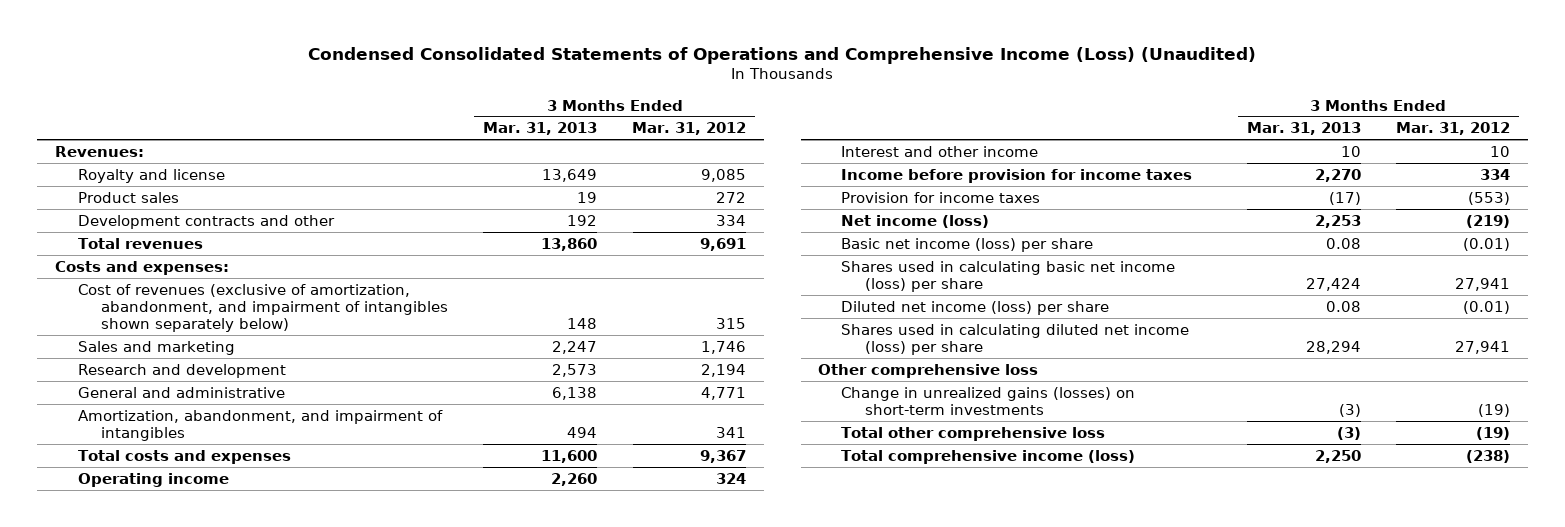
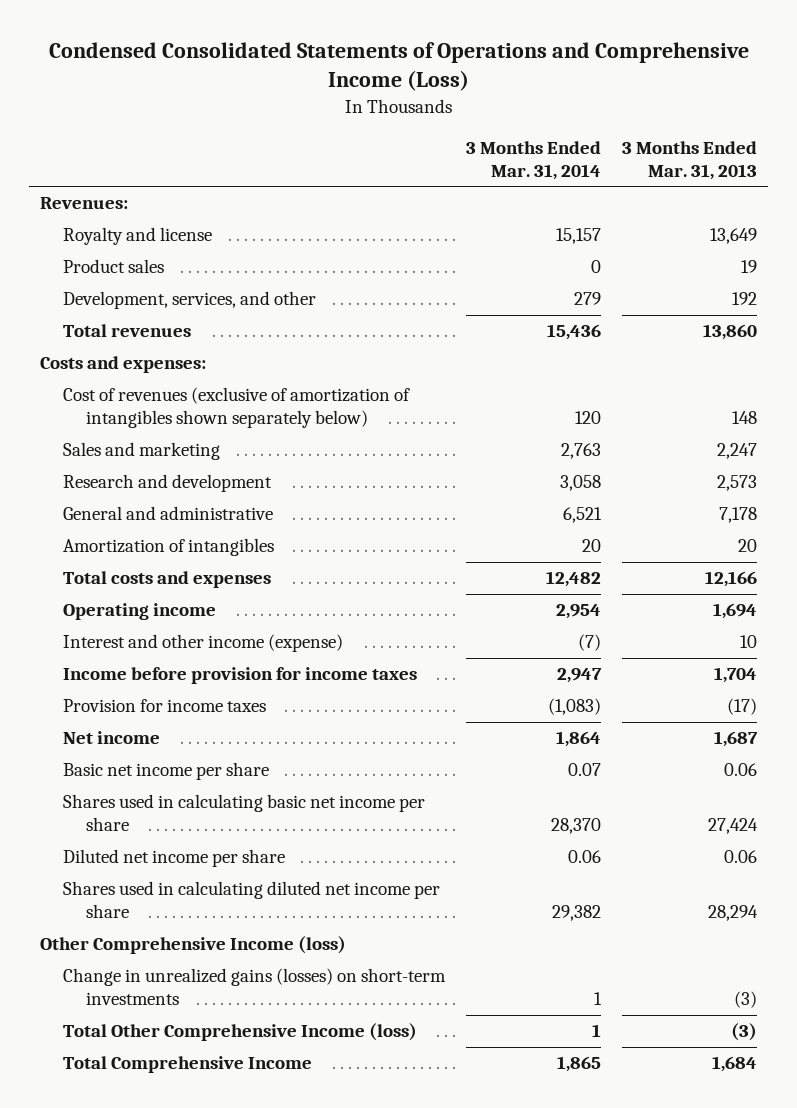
- Condensed Consolidated Statements of Operations and Comprehensive Income (Loss) (Unaudited)
+ Condensed Consolidated Statements of Operations and Comprehensive Income (Loss)
- | 3 Months Ended Mar. 31, 2013 | 3 Months Ended Mar. 31, 2012
+ | 3 Months Ended Mar. 31, 2014 | 3 Months Ended Mar. 31, 2013
- Development contracts and other | 192 | 334
+ Development, services, and other | 279 | 192
- Cost of revenues (exclusive of amortization, abandonment, and impairment of intangibles shown separately below) | 148 | 315
+ Cost of revenues (exclusive of amortization of intangibles shown separately below) | 120 | 148
- General and administrative | 6,138 | 4,771
- Amortization, abandonment, and impairment of intangibles | 494 | 341
- Total costs and expenses | 11,600 | 9,367
- Operating income | 2,260 | 324
- Interest and other income | 10 | 10
- Income before provision for income taxes | 2,270 | 334
+ General and administrative | 6,521 | 7,178
+ Amortization of intangibles | 20 | 20
+ Total costs and expenses | 12,482 | 12,166
+ Operating income | 2,954 | 1,694
+ Interest and other income (expense) | (7) | 10
+ Income before provision for income taxes | 2,947 | 1,704
- Net income (loss) | 2,253 | (219)
- Basic net income (loss) per share | 0.08 | (0.01)
- Shares used in calculating basic net income (loss) per share | 27,424 | 27,941
- Diluted net income (loss) per share | 0.08 | (0.01)
- Shares used in calculating diluted net income (loss) per share | 28,294 | 27,941
- Other comprehensive loss
+ Net income | 1,864 | 1,687
+ Basic net income per share | 0.07 | 0.06
+ Shares used in calculating basic net income per share | 28,370 | 27,424
+ Diluted net income per share | 0.06 | 0.06
+ Shares used in calculating diluted net income per share | 29,382 | 28,294
+ Other Comprehensive Income (loss)
- Total other comprehensive loss | (3) | (19)
- Total comprehensive income (loss) | 2,250 | (238)
+ Total Other Comprehensive Income (loss) | 1 | (3)
+ Total Comprehensive Income | 1,865 | 1,684

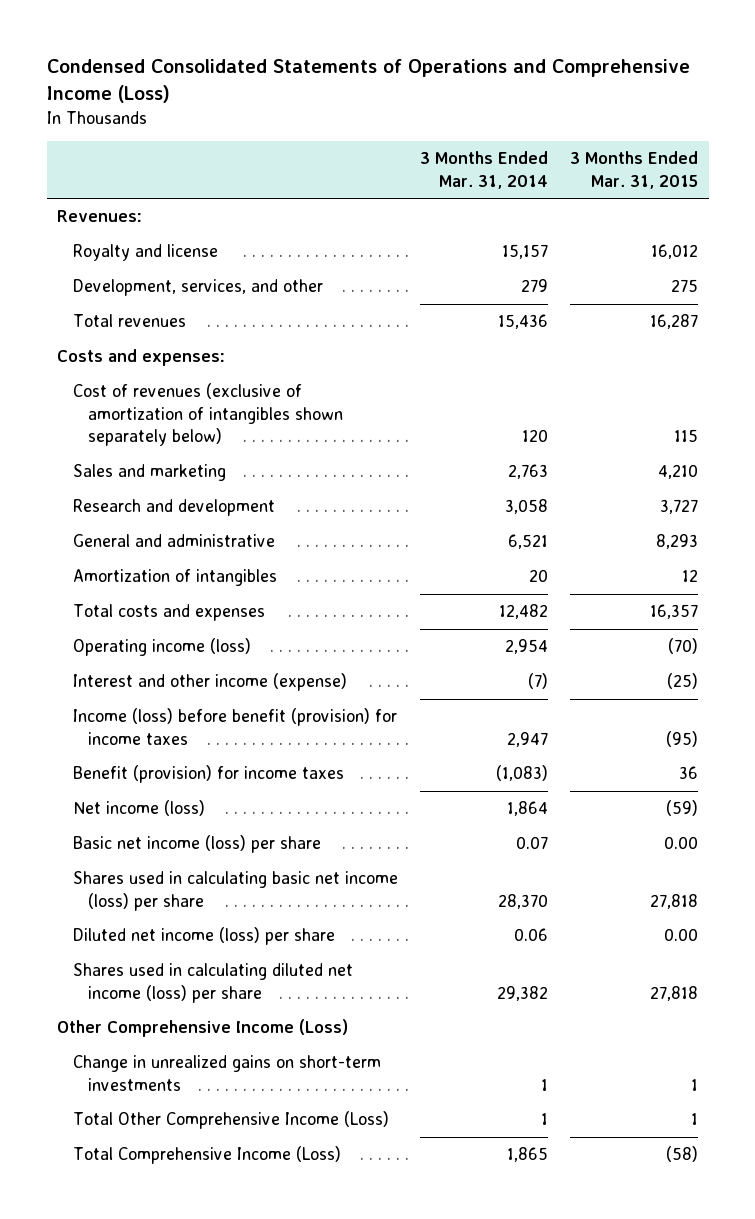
- | 3 Months Ended Mar. 31, 2014 | 3 Months Ended Mar. 31, 2013
+ | 3 Months Ended Mar. 31, 2014 | 3 Months Ended Mar. 31, 2015
- Product sales | 0 | 19
- Operating income | 2,954 | 1,694
+ Operating income (loss) | 2,954 | (70)
- Income before provision for income taxes | 2,947 | 1,704
- Provision for income taxes | (1,083) | (17)
- Net income | 1,864 | 1,687
- Basic net income per share | 0.07 | 0.06
- Shares used in calculating basic net income per share | 28,370 | 27,424
- Diluted net income per share | 0.06 | 0.06
- Shares used in calculating diluted net income per share | 29,382 | 28,294
- Other Comprehensive Income (loss)
- Change in unrealized gains (losses) on short-term investments | 1 | (3)
- Total Other Comprehensive Income (loss) | 1 | (3)
- Total Comprehensive Income | 1,865 | 1,684
+ Income (loss) before benefit (provision) for income taxes | 2,947 | (95)
+ Benefit (provision) for income taxes | (1,083) | 36
+ Net income (loss) | 1,864 | (59)
+ Basic net income (loss) per share | 0.07 | 0.00
+ Shares used in calculating basic net income (loss) per share | 28,370 | 27,818
+ Diluted net income (loss) per share | 0.06 | 0.00
+ Shares used in calculating diluted net income (loss) per share | 29,382 | 27,818
+ Other Comprehensive Income (Loss)
+ Change in unrealized gains on short-term investments | 1 | 1
+ Total Other Comprehensive Income (Loss) | 1 | 1
+ Total Comprehensive Income (Loss) | 1,865 | (58)

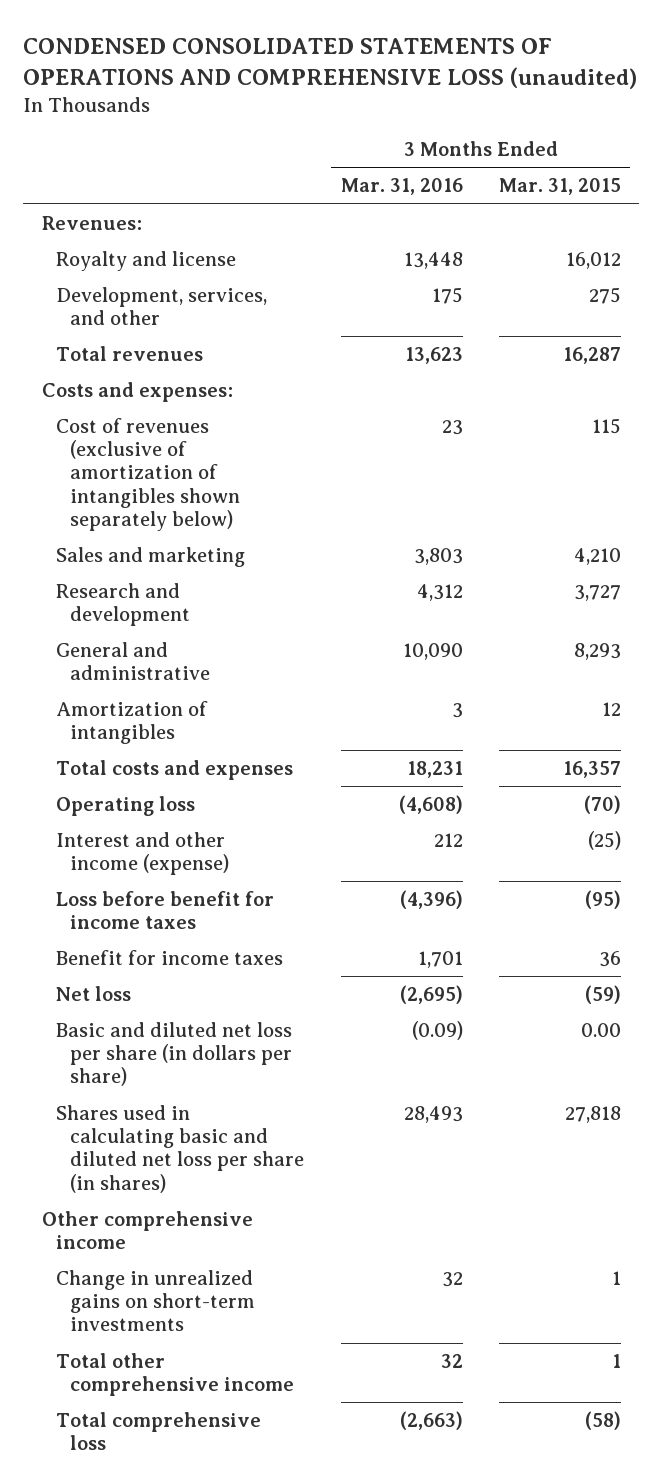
- Condensed Consolidated Statements of Operations and Comprehensive Income (Loss)
+ CONDENSED CONSOLIDATED STATEMENTS OF OPERATIONS AND COMPREHENSIVE LOSS (unaudited)
- | 3 Months Ended Mar. 31, 2014 | 3 Months Ended Mar. 31, 2015
+ | 3 Months Ended Mar. 31, 2016 | 3 Months Ended Mar. 31, 2015
- Operating income (loss) | 2,954 | (70)
+ Operating loss | (4,608) | (70)
- Income (loss) before benefit (provision) for income taxes | 2,947 | (95)
- Benefit (provision) for income taxes | (1,083) | 36
- Net income (loss) | 1,864 | (59)
- Basic net income (loss) per share | 0.07 | 0.00
- Shares used in calculating basic net income (loss) per share | 28,370 | 27,818
- Diluted net income (loss) per share | 0.06 | 0.00
- Shares used in calculating diluted net income (loss) per share | 29,382 | 27,818
- Other Comprehensive Income (Loss)
+ Loss before benefit for income taxes | (4,396) | (95)
+ Benefit for income taxes | 1,701 | 36
+ Net loss | (2,695) | (59)
+ Basic and diluted net loss per share (in dollars per share) | (0.09) | 0.00
+ Shares used in calculating basic and diluted net loss per share (in shares) | 28,493 | 27,818
+ Other comprehensive income
- Total Other Comprehensive Income (Loss) | 1 | 1
- Total Comprehensive Income (Loss) | 1,865 | (58)
+ Total other comprehensive income | 32 | 1
+ Total comprehensive loss | (2,663) | (58)

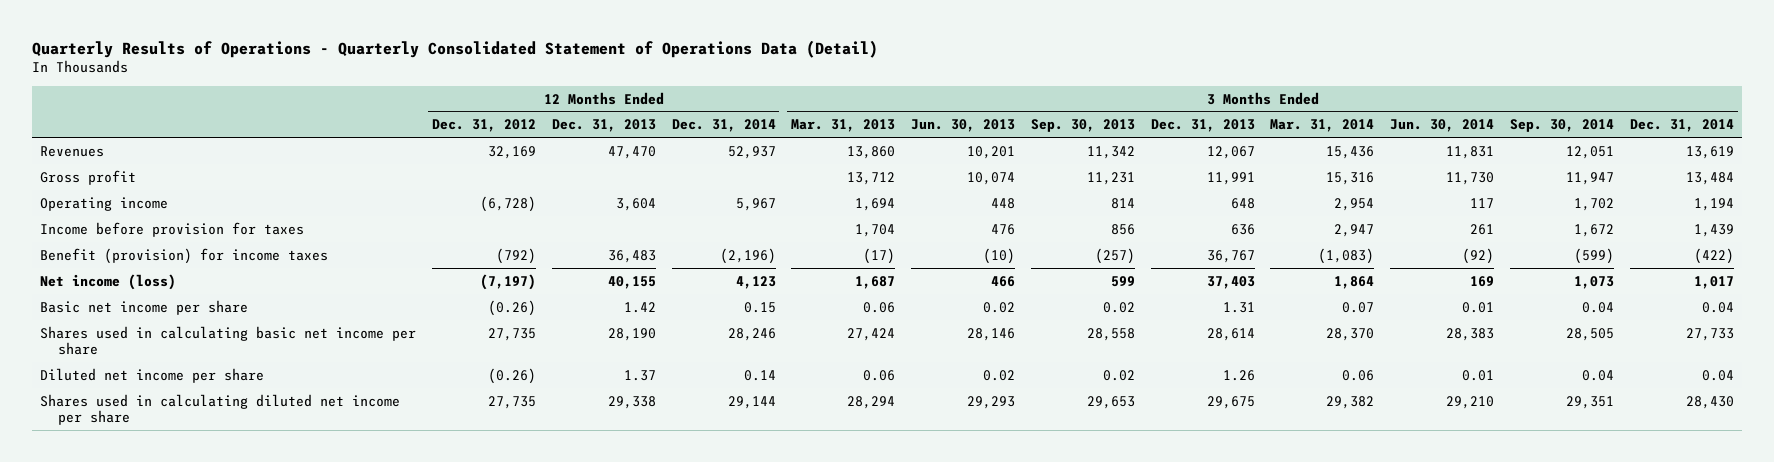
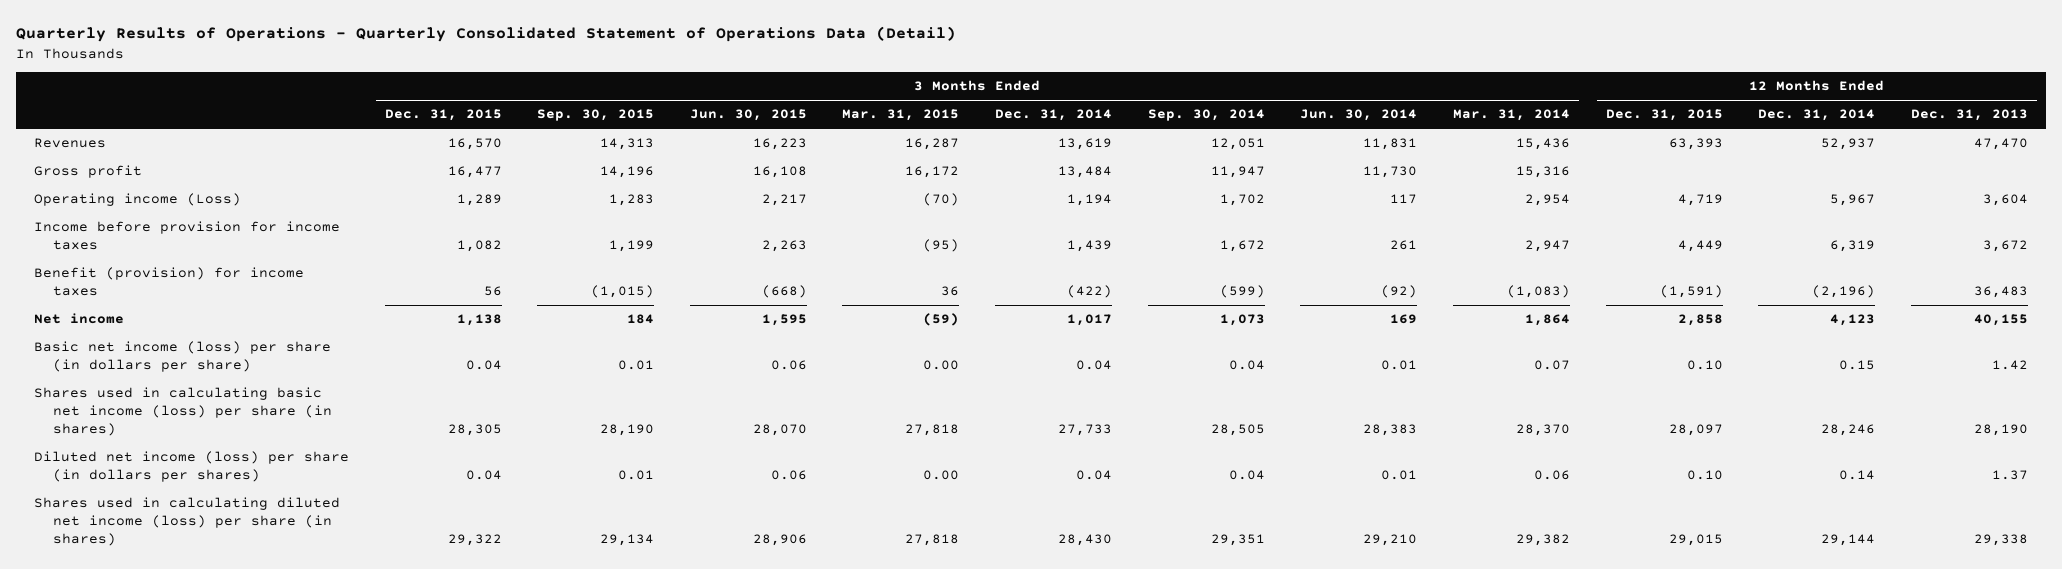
- | 12 Months Ended Dec. 31, 2012 | 12 Months Ended Dec. 31, 2013 | 12 Months Ended Dec. 31, 2014 | 3 Months Ended Mar. 31, 2013 | 3 Months Ended Jun. 30, 2013 | 3 Months Ended Sep. 30, 2013 | 3 Months Ended Dec. 31, 2013 | 3 Months Ended Mar. 31, 2014 | 3 Months Ended Jun. 30, 2014 | 3 Months Ended Sep. 30, 2014 | 3 Months Ended Dec. 31, 2014
+ | 3 Months Ended Dec. 31, 2015 | 3 Months Ended Sep. 30, 2015 | 3 Months Ended Jun. 30, 2015 | 3 Months Ended Mar. 31, 2015 | 3 Months Ended Dec. 31, 2014 | 3 Months Ended Sep. 30, 2014 | 3 Months Ended Jun. 30, 2014 | 3 Months Ended Mar. 31, 2014 | 12 Months Ended Dec. 31, 2015 | 12 Months Ended Dec. 31, 2014 | 12 Months Ended Dec. 31, 2013
- Operating income | (6,728) | 3,604 | 5,967 | 1,694 | 448 | 814 | 648 | 2,954 | 117 | 1,702 | 1,194
- Income before provision for taxes | | | | 1,704 | 476 | 856 | 636 | 2,947 | 261 | 1,672 | 1,439
+ Operating income (Loss) | 1,289 | 1,283 | 2,217 | (70) | 1,194 | 1,702 | 117 | 2,954 | 4,719 | 5,967 | 3,604
+ Income before provision for income taxes | 1,082 | 1,199 | 2,263 | (95) | 1,439 | 1,672 | 261 | 2,947 | 4,449 | 6,319 | 3,672
- Net income (loss) | (7,197) | 40,155 | 4,123 | 1,687 | 466 | 599 | 37,403 | 1,864 | 169 | 1,073 | 1,017
- Basic net income per share | (0.26) | 1.42 | 0.15 | 0.06 | 0.02 | 0.02 | 1.31 | 0.07 | 0.01 | 0.04 | 0.04
- Shares used in calculating basic net income per share | 27,735 | 28,190 | 28,246 | 27,424 | 28,146 | 28,558 | 28,614 | 28,370 | 28,383 | 28,505 | 27,733
- Diluted net income per share | (0.26) | 1.37 | 0.14 | 0.06 | 0.02 | 0.02 | 1.26 | 0.06 | 0.01 | 0.04 | 0.04
- Shares used in calculating diluted net income per share | 27,735 | 29,338 | 29,144 | 28,294 | 29,293 | 29,653 | 29,675 | 29,382 | 29,210 | 29,351 | 28,430
+ Net income | 1,138 | 184 | 1,595 | (59) | 1,017 | 1,073 | 169 | 1,864 | 2,858 | 4,123 | 40,155
+ Basic net income (loss) per share (in dollars per share) | 0.04 | 0.01 | 0.06 | 0.00 | 0.04 | 0.04 | 0.01 | 0.07 | 0.10 | 0.15 | 1.42
+ Shares used in calculating basic net income (loss) per share (in shares) | 28,305 | 28,190 | 28,070 | 27,818 | 27,733 | 28,505 | 28,383 | 28,370 | 28,097 | 28,246 | 28,190
+ Diluted net income (loss) per share (in dollars per shares) | 0.04 | 0.01 | 0.06 | 0.00 | 0.04 | 0.04 | 0.01 | 0.06 | 0.10 | 0.14 | 1.37
+ Shares used in calculating diluted net income (loss) per share (in shares) | 29,322 | 29,134 | 28,906 | 27,818 | 28,430 | 29,351 | 29,210 | 29,382 | 29,015 | 29,144 | 29,338

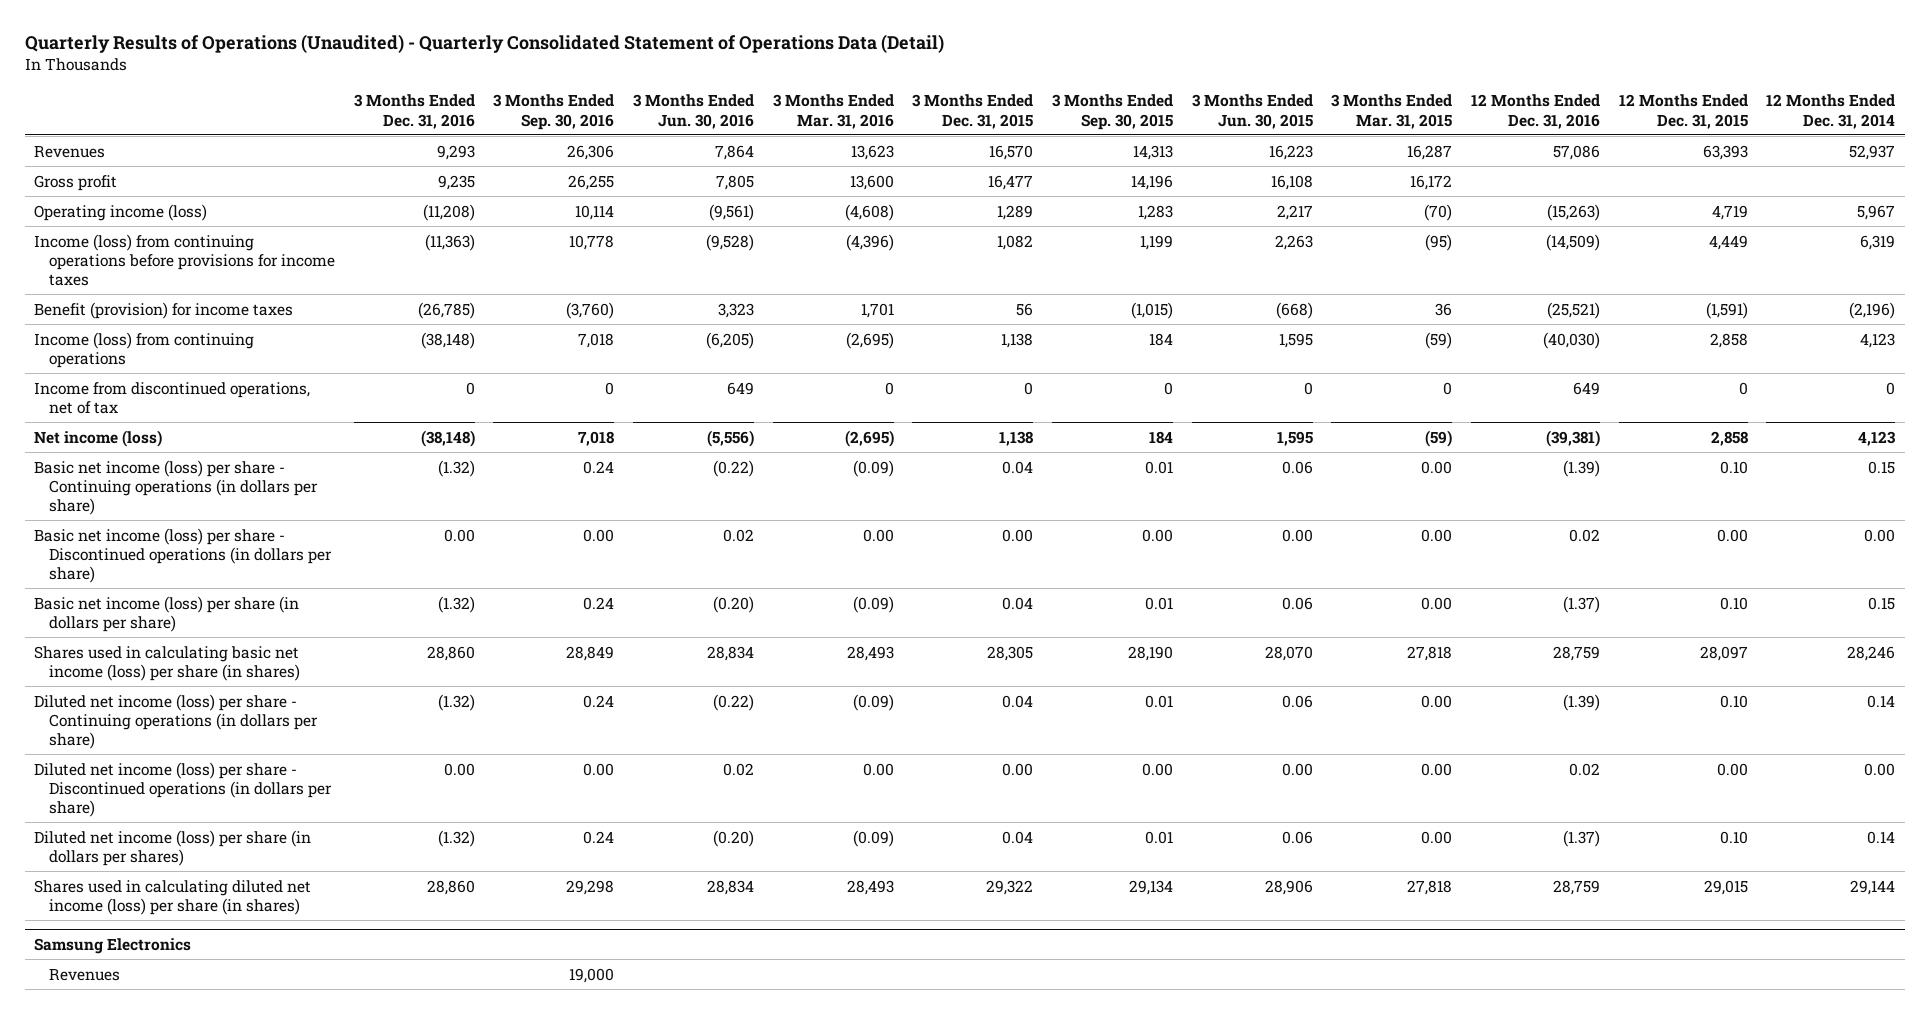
- Quarterly Results of Operations - Quarterly Consolidated Statement of Operations Data (Detail)
+ Quarterly Results of Operations (Unaudited) - Quarterly Consolidated Statement of Operations Data (Detail)
- | 3 Months Ended Dec. 31, 2015 | 3 Months Ended Sep. 30, 2015 | 3 Months Ended Jun. 30, 2015 | 3 Months Ended Mar. 31, 2015 | 3 Months Ended Dec. 31, 2014 | 3 Months Ended Sep. 30, 2014 | 3 Months Ended Jun. 30, 2014 | 3 Months Ended Mar. 31, 2014 | 12 Months Ended Dec. 31, 2015 | 12 Months Ended Dec. 31, 2014 | 12 Months Ended Dec. 31, 2013
+ | 3 Months Ended Dec. 31, 2016 | 3 Months Ended Sep. 30, 2016 | 3 Months Ended Jun. 30, 2016 | 3 Months Ended Mar. 31, 2016 | 3 Months Ended Dec. 31, 2015 | 3 Months Ended Sep. 30, 2015 | 3 Months Ended Jun. 30, 2015 | 3 Months Ended Mar. 31, 2015 | 12 Months Ended Dec. 31, 2016 | 12 Months Ended Dec. 31, 2015 | 12 Months Ended Dec. 31, 2014
- Operating income (Loss) | 1,289 | 1,283 | 2,217 | (70) | 1,194 | 1,702 | 117 | 2,954 | 4,719 | 5,967 | 3,604
- Income before provision for income taxes | 1,082 | 1,199 | 2,263 | (95) | 1,439 | 1,672 | 261 | 2,947 | 4,449 | 6,319 | 3,672
+ Operating income (loss) | (11,208) | 10,114 | (9,561) | (4,608) | 1,289 | 1,283 | 2,217 | (70) | (15,263) | 4,719 | 5,967
+ Income (loss) from continuing operations before provisions for income taxes | (11,363) | 10,778 | (9,528) | (4,396) | 1,082 | 1,199 | 2,263 | (95) | (14,509) | 4,449 | 6,319
- Net income | 1,138 | 184 | 1,595 | (59) | 1,017 | 1,073 | 169 | 1,864 | 2,858 | 4,123 | 40,155
+ Income (loss) from continuing operations | (38,148) | 7,018 | (6,205) | (2,695) | 1,138 | 184 | 1,595 | (59) | (40,030) | 2,858 | 4,123
+ Income from discontinued operations, net of tax | 0 | 0 | 649 | 0 | 0 | 0 | 0 | 0 | 649 | 0 | 0
+ Net income (loss) | (38,148) | 7,018 | (5,556) | (2,695) | 1,138 | 184 | 1,595 | (59) | (39,381) | 2,858 | 4,123
+ Basic net income (loss) per share - Continuing operations (in dollars per share) | (1.32) | 0.24 | (0.22) | (0.09) | 0.04 | 0.01 | 0.06 | 0.00 | (1.39) | 0.10 | 0.15
+ Basic net income (loss) per share - Discontinued operations (in dollars per share) | 0.00 | 0.00 | 0.02 | 0.00 | 0.00 | 0.00 | 0.00 | 0.00 | 0.02 | 0.00 | 0.00
+ Diluted net income (loss) per share - Continuing operations (in dollars per share) | (1.32) | 0.24 | (0.22) | (0.09) | 0.04 | 0.01 | 0.06 | 0.00 | (1.39) | 0.10 | 0.14
+ Diluted net income (loss) per share - Discontinued operations (in dollars per share) | 0.00 | 0.00 | 0.02 | 0.00 | 0.00 | 0.00 | 0.00 | 0.00 | 0.02 | 0.00 | 0.00
+ Samsung Electronics
+ Revenues | | 19,000 | | | | | | | | |

